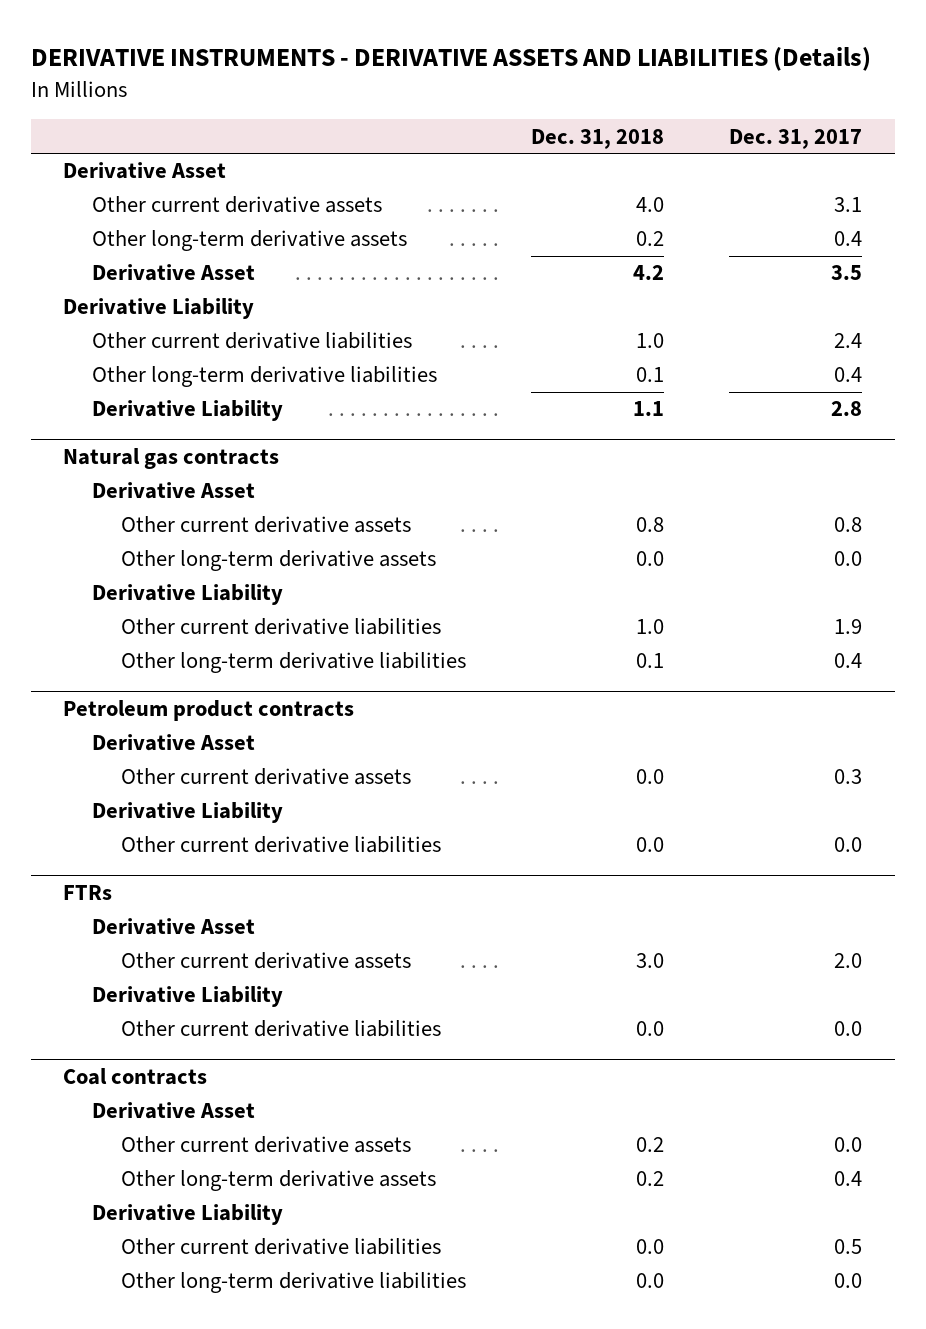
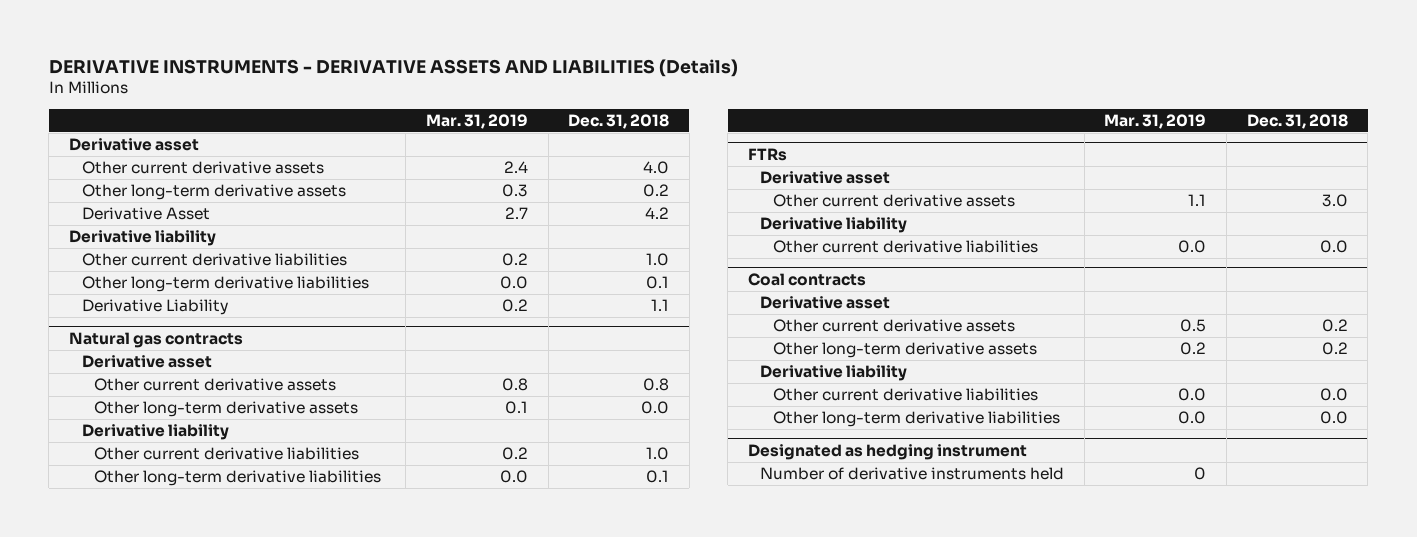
- | Dec. 31, 2018 | Dec. 31, 2017
+ | Mar. 31, 2019 | Dec. 31, 2018
- Derivative Asset
+ Derivative asset
- Derivative Liability
+ Derivative liability
@ Natural gas contracts
- Derivative Asset
+ Derivative asset
- Derivative Liability
+ Derivative liability
- Petroleum product contracts
- Derivative Asset
- Other current derivative assets | 0.0 | 0.3
- Derivative Liability
- Other current derivative liabilities | 0.0 | 0.0
@ FTRs
- Derivative Asset
+ Derivative asset
- Derivative Liability
+ Derivative liability
@ Coal contracts
- Derivative Asset
+ Derivative asset
- Derivative Liability
+ Derivative liability
+ Designated as hedging instrument
+ Number of derivative instruments held | 0 |

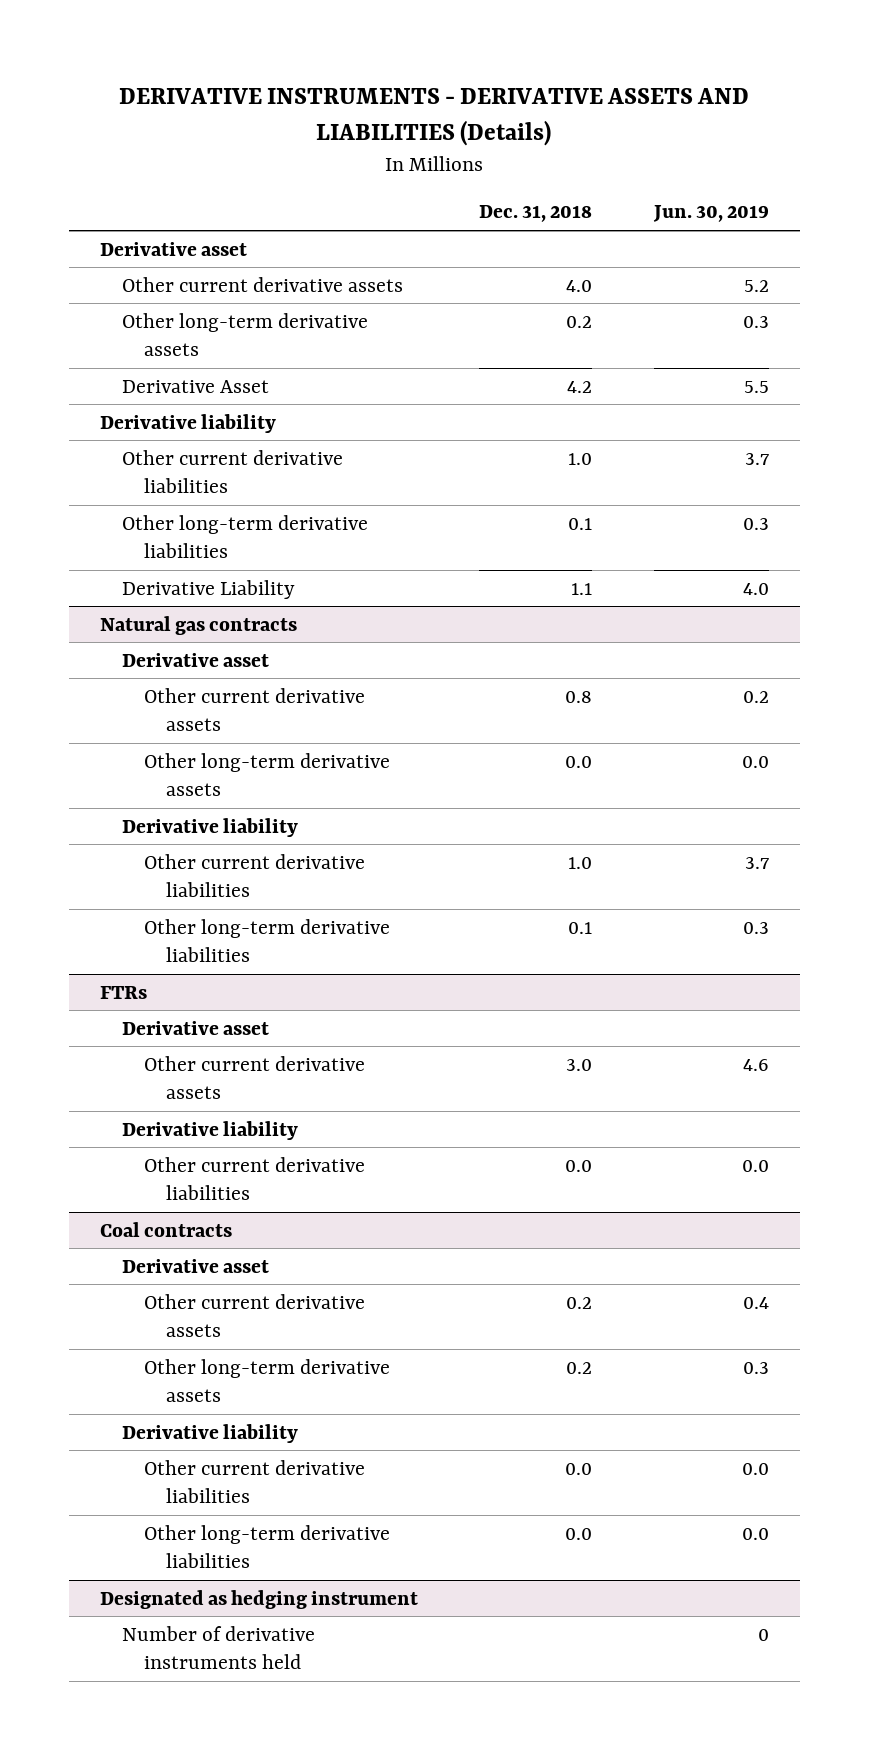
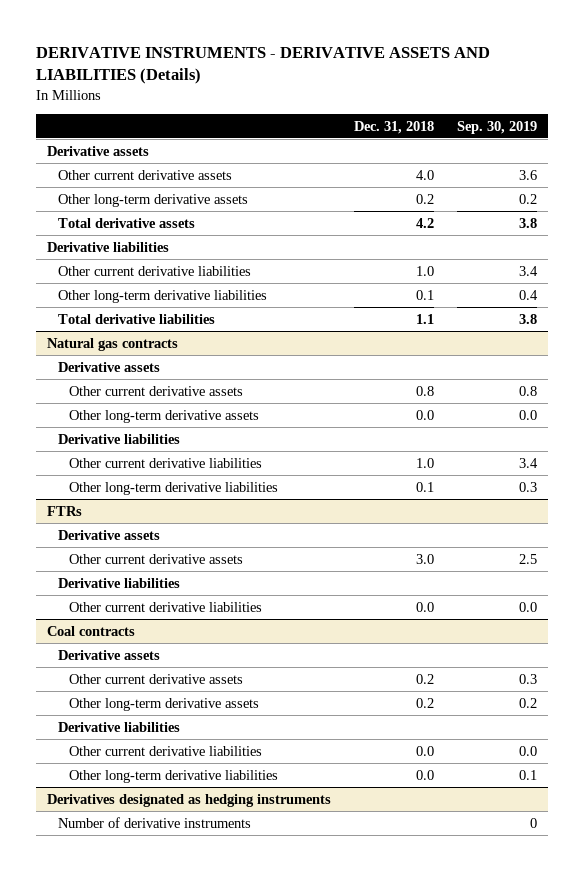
- | Dec. 31, 2018 | Jun. 30, 2019
+ | Dec. 31, 2018 | Sep. 30, 2019
- Derivative asset
+ Derivative assets
- Derivative Asset | 4.2 | 5.5
- Derivative liability
+ Total derivative assets | 4.2 | 3.8
+ Derivative liabilities
- Derivative Liability | 1.1 | 4.0
+ Total derivative liabilities | 1.1 | 3.8
@ Natural gas contracts
- Derivative asset
+ Derivative assets
- Derivative liability
+ Derivative liabilities
@ FTRs
- Derivative asset
+ Derivative assets
- Derivative liability
+ Derivative liabilities
@ Coal contracts
- Derivative asset
+ Derivative assets
- Derivative liability
+ Derivative liabilities
- Designated as hedging instrument
- Number of derivative instruments held | | 0
+ Derivatives designated as hedging instruments
+ Number of derivative instruments | | 0

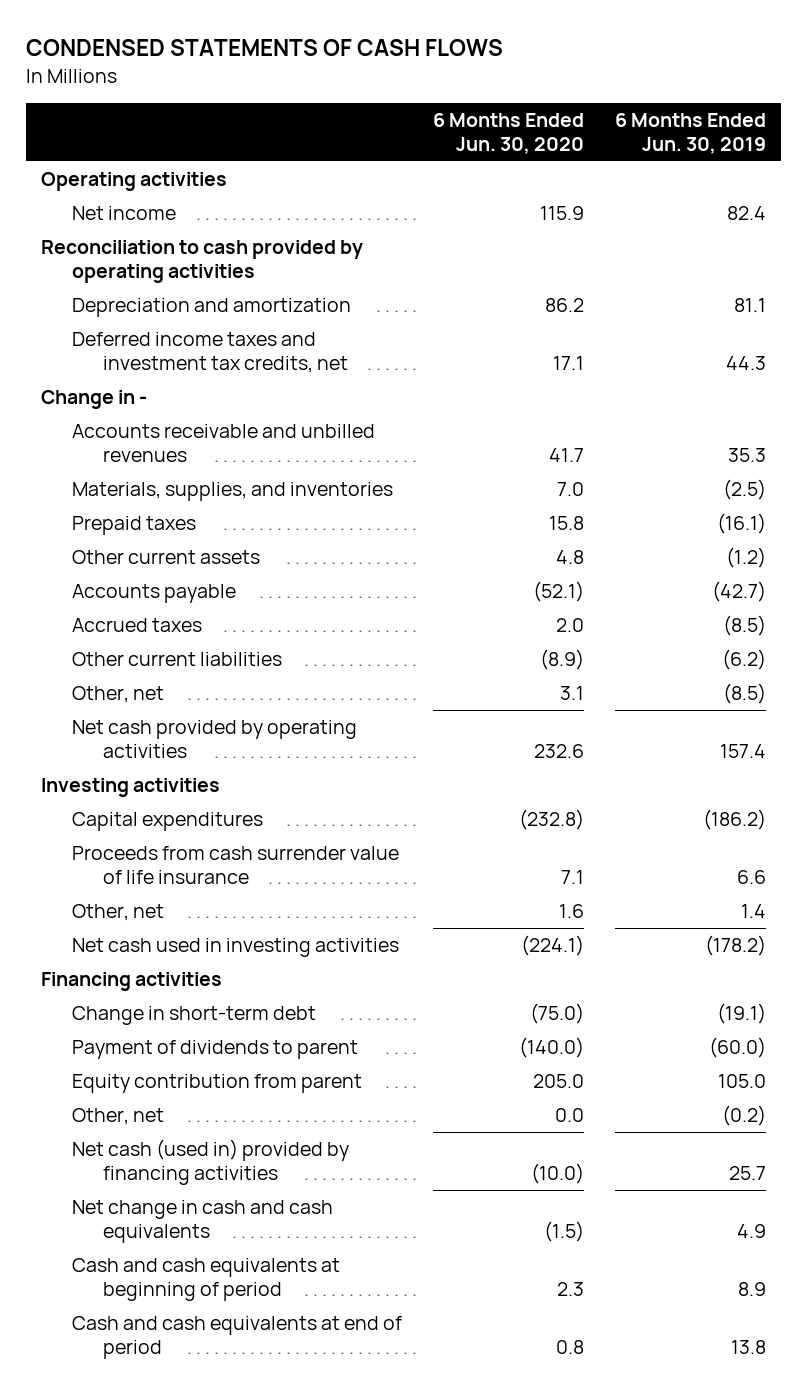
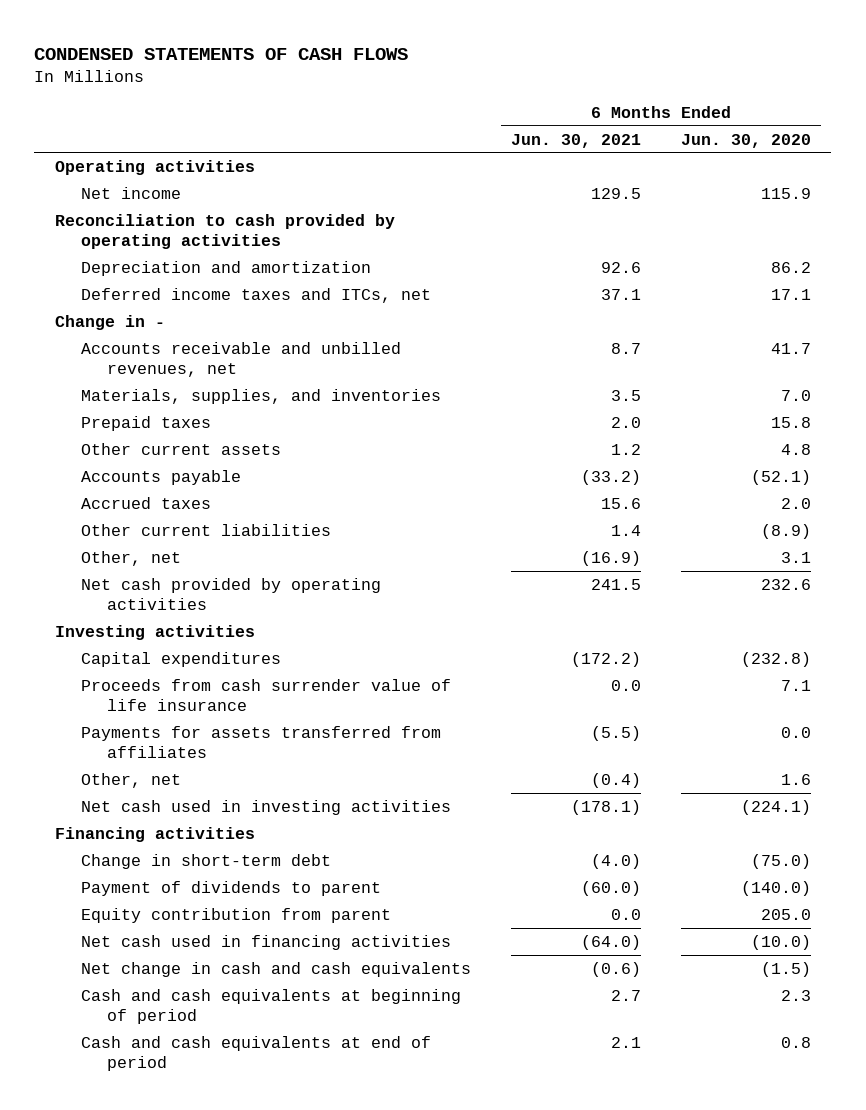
- | 6 Months Ended Jun. 30, 2020 | 6 Months Ended Jun. 30, 2019
+ | 6 Months Ended Jun. 30, 2021 | 6 Months Ended Jun. 30, 2020
- Deferred income taxes and investment tax credits, net | 17.1 | 44.3
+ Deferred income taxes and ITCs, net | 37.1 | 17.1
- Accounts receivable and unbilled revenues | 41.7 | 35.3
+ Accounts receivable and unbilled revenues, net | 8.7 | 41.7
+ Payments for assets transferred from affiliates | (5.5) | 0.0
- Other, net | 0.0 | (0.2)
- Net cash (used in) provided by financing activities | (10.0) | 25.7
+ Net cash used in financing activities | (64.0) | (10.0)

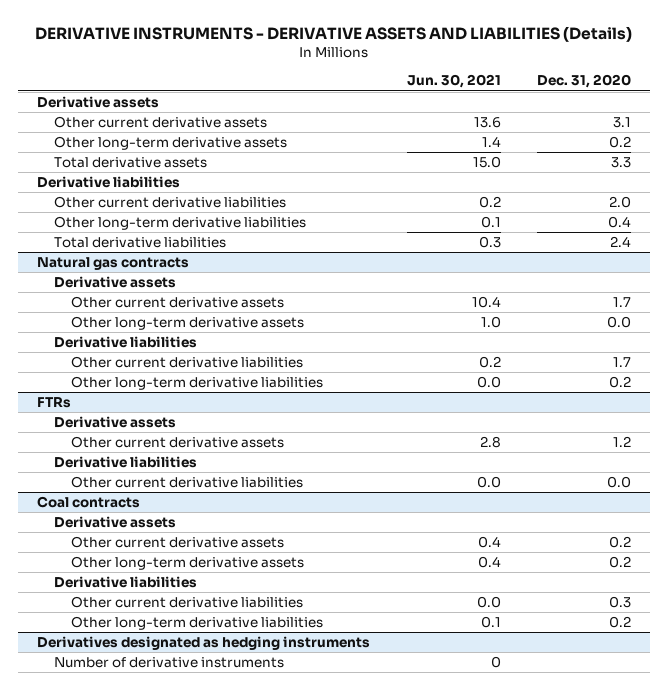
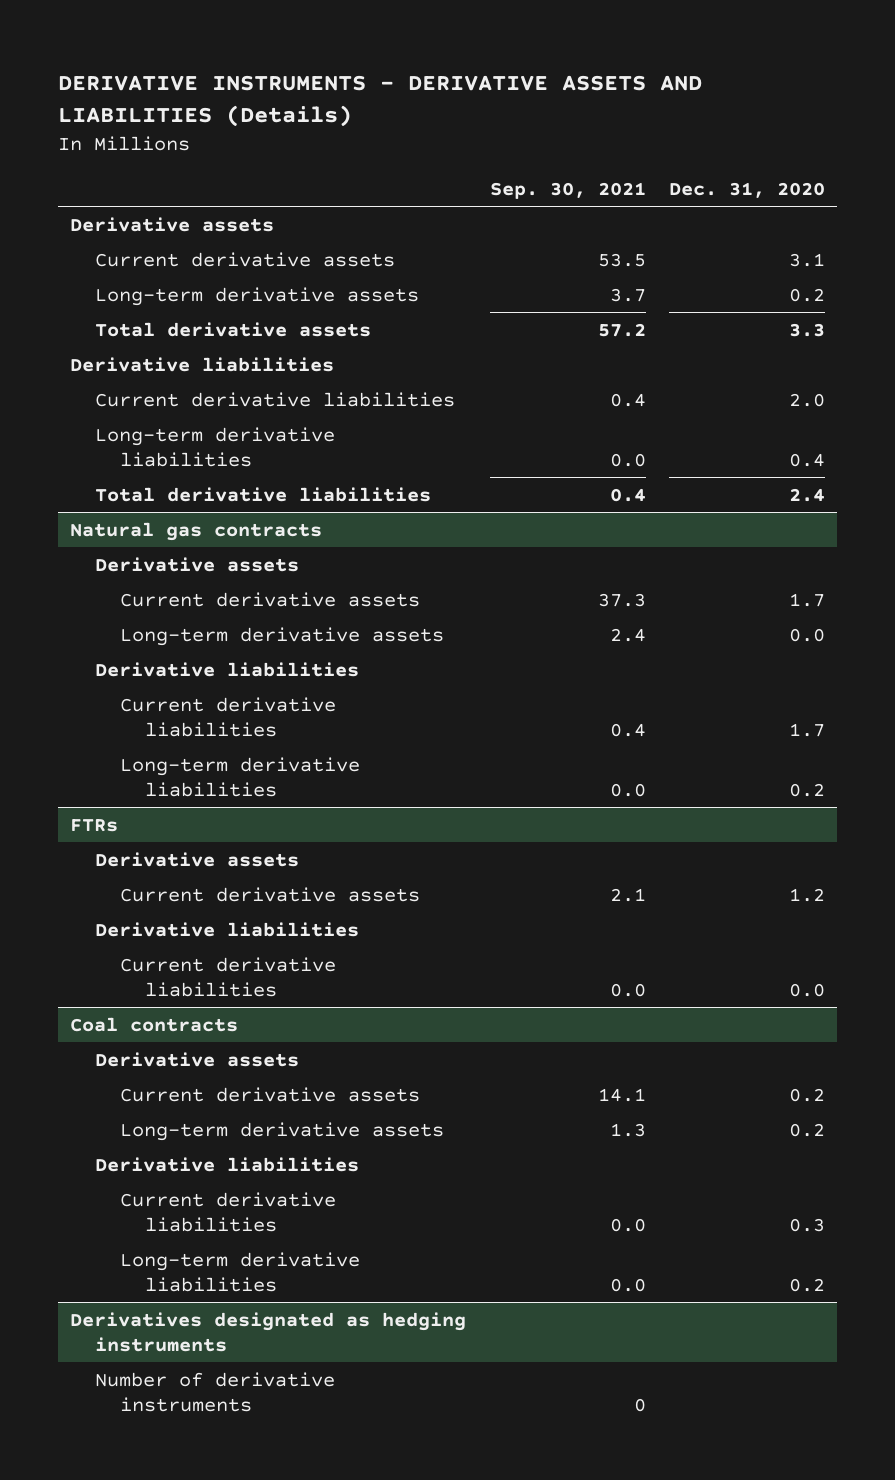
- | Jun. 30, 2021 | Dec. 31, 2020
+ | Sep. 30, 2021 | Dec. 31, 2020
- Other current derivative assets | 13.6 | 3.1
- Other long-term derivative assets | 1.4 | 0.2
+ Current derivative assets | 53.5 | 3.1
+ Long-term derivative assets | 3.7 | 0.2
- Other current derivative liabilities | 0.2 | 2.0
- Other long-term derivative liabilities | 0.1 | 0.4
+ Current derivative liabilities | 0.4 | 2.0
+ Long-term derivative liabilities | 0.0 | 0.4
@ Natural gas contracts
- Other current derivative assets | 10.4 | 1.7
- Other long-term derivative assets | 1.0 | 0.0
+ Current derivative assets | 37.3 | 1.7
+ Long-term derivative assets | 2.4 | 0.0
- Other current derivative liabilities | 0.2 | 1.7
- Other long-term derivative liabilities | 0.0 | 0.2
+ Current derivative liabilities | 0.4 | 1.7
+ Long-term derivative liabilities | 0.0 | 0.2
@ FTRs
- Other current derivative assets | 2.8 | 1.2
+ Current derivative assets | 2.1 | 1.2
- Other current derivative liabilities | 0.0 | 0.0
+ Current derivative liabilities | 0.0 | 0.0
@ Coal contracts
- Other current derivative assets | 0.4 | 0.2
- Other long-term derivative assets | 0.4 | 0.2
+ Current derivative assets | 14.1 | 0.2
+ Long-term derivative assets | 1.3 | 0.2
- Other current derivative liabilities | 0.0 | 0.3
- Other long-term derivative liabilities | 0.1 | 0.2
+ Current derivative liabilities | 0.0 | 0.3
+ Long-term derivative liabilities | 0.0 | 0.2

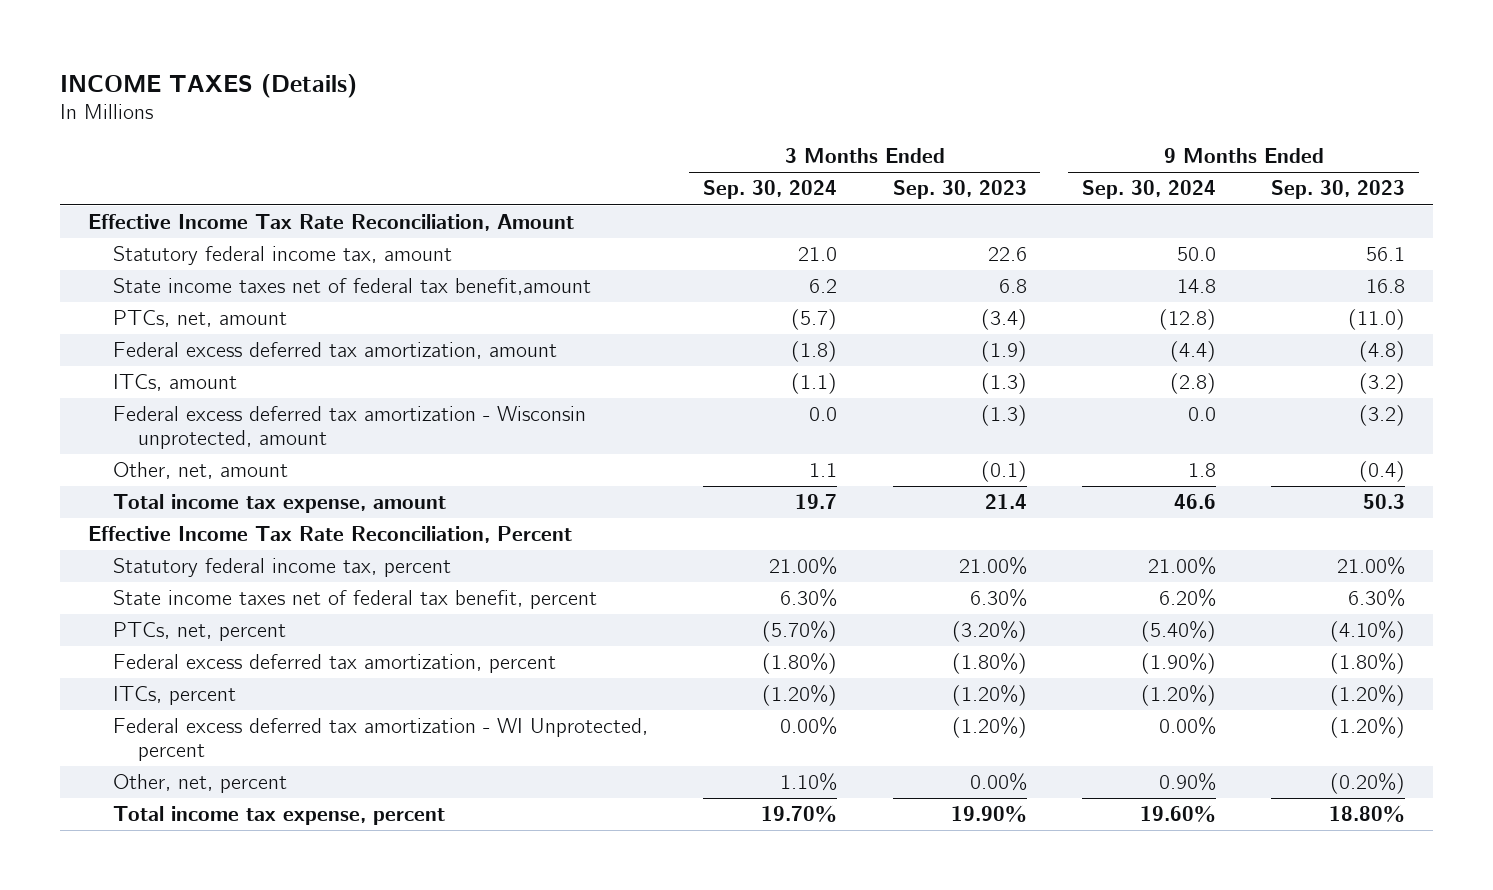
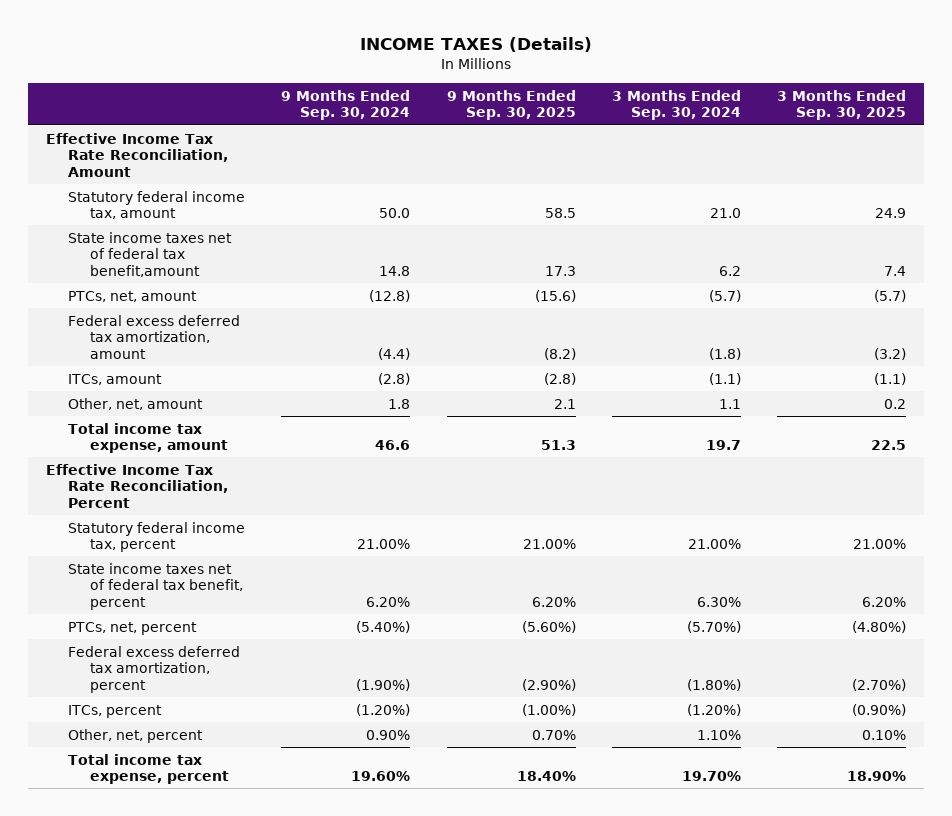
- | 3 Months Ended Sep. 30, 2024 | 3 Months Ended Sep. 30, 2023 | 9 Months Ended Sep. 30, 2024 | 9 Months Ended Sep. 30, 2023
+ | 9 Months Ended Sep. 30, 2024 | 9 Months Ended Sep. 30, 2025 | 3 Months Ended Sep. 30, 2024 | 3 Months Ended Sep. 30, 2025
- Federal excess deferred tax amortization - Wisconsin unprotected, amount | 0.0 | (1.3) | 0.0 | (3.2)
- Federal excess deferred tax amortization - WI Unprotected, percent | 0.00% | (1.20%) | 0.00% | (1.20%)

